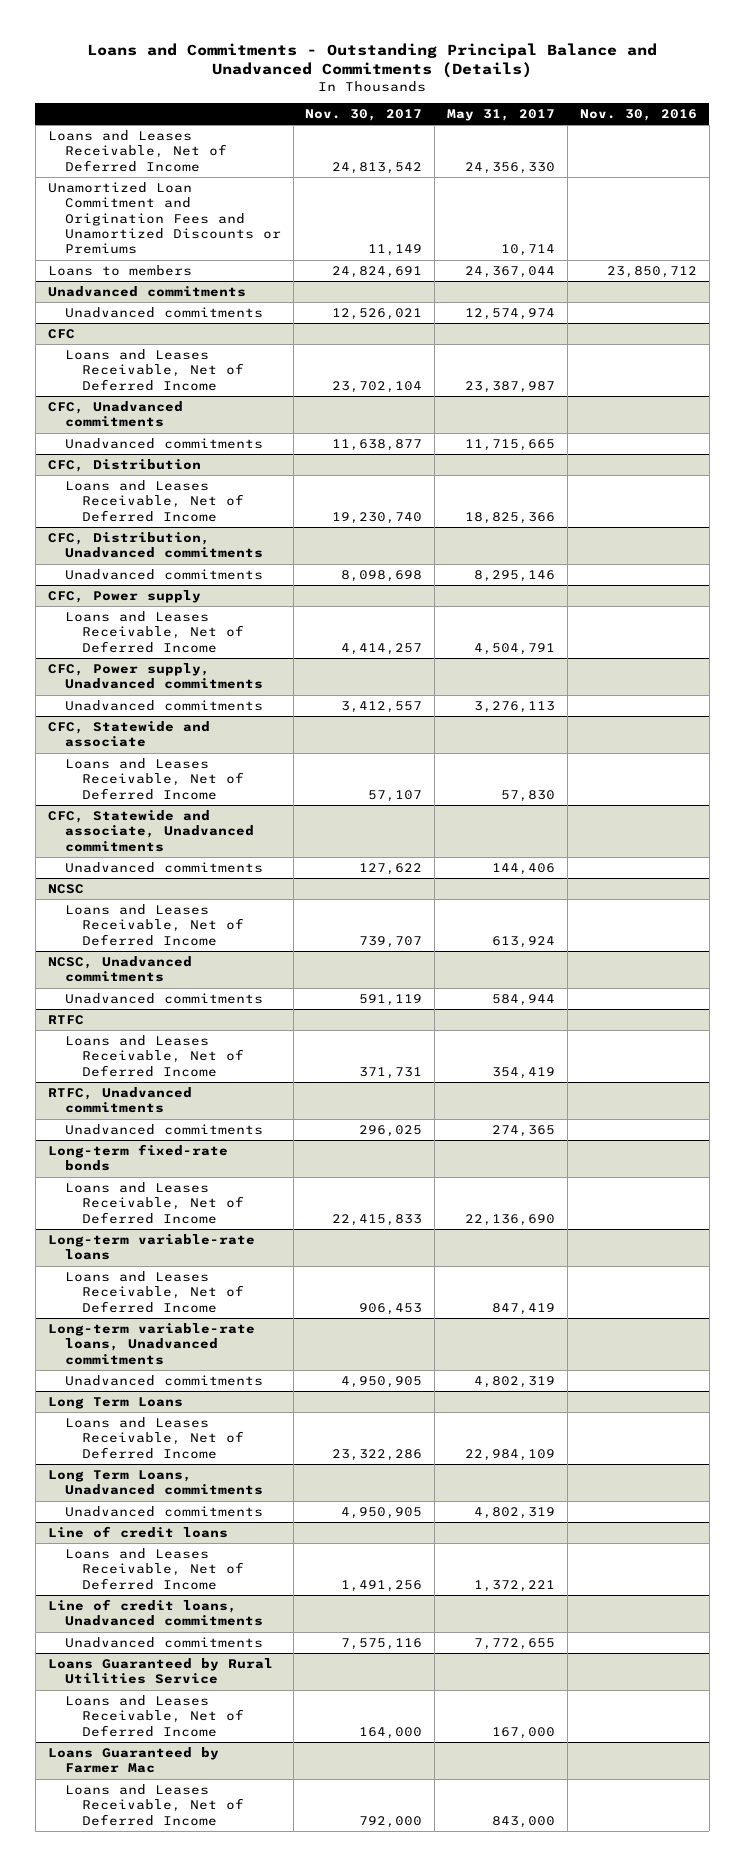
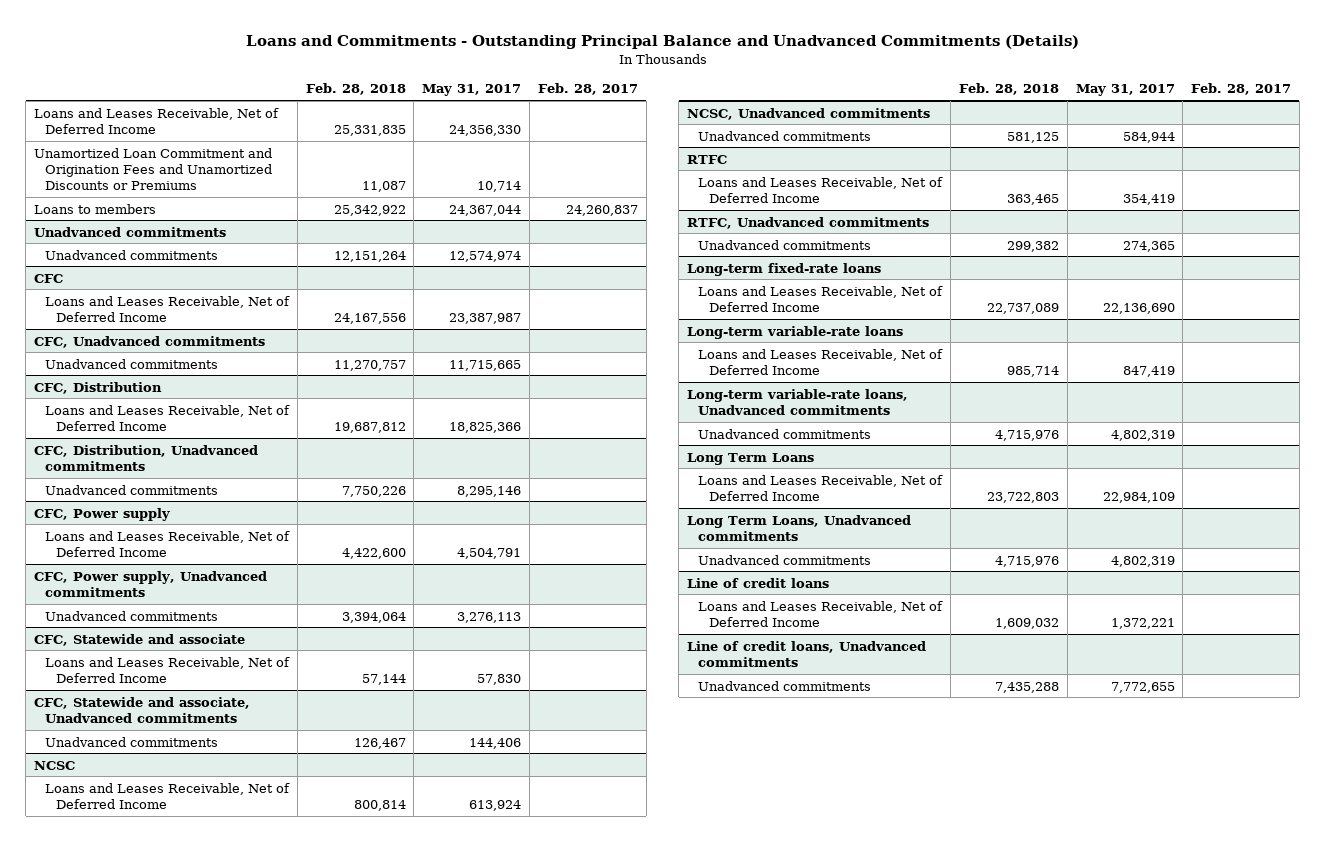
- | Nov. 30, 2017 | May 31, 2017 | Nov. 30, 2016
+ | Feb. 28, 2018 | May 31, 2017 | Feb. 28, 2017
- Long-term fixed-rate bonds
+ Long-term fixed-rate loans
- Loans Guaranteed by Rural Utilities Service
- Loans and Leases Receivable, Net of Deferred Income | 164,000 | 167,000 |
- Loans Guaranteed by Farmer Mac
- Loans and Leases Receivable, Net of Deferred Income | 792,000 | 843,000 |

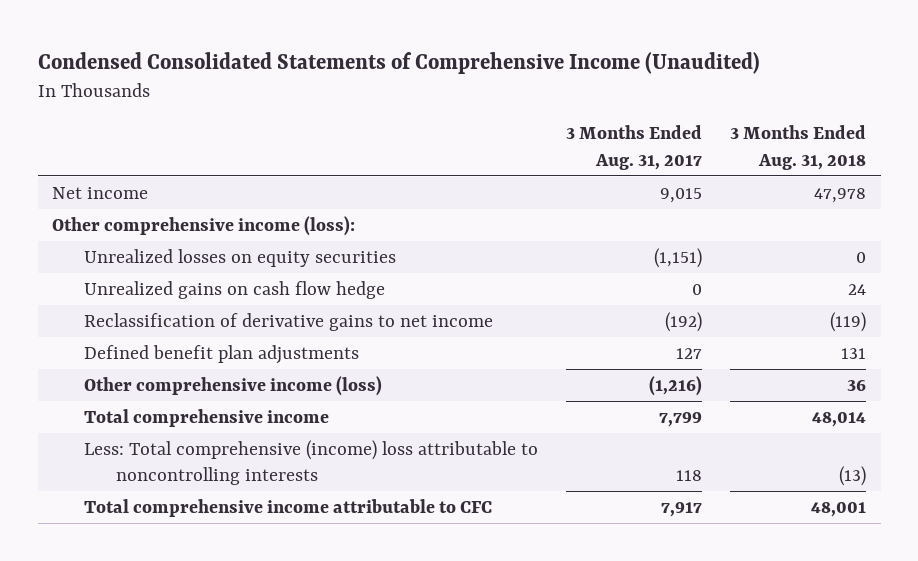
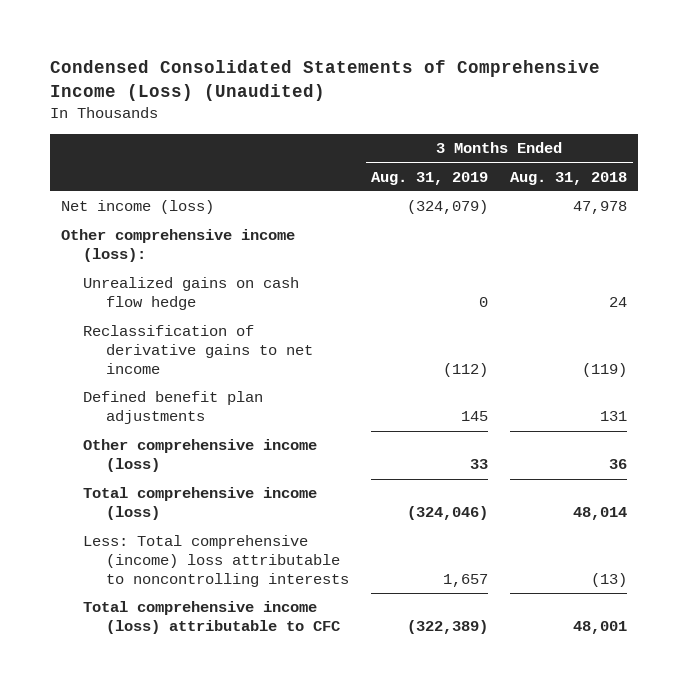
- Condensed Consolidated Statements of Comprehensive Income (Unaudited)
+ Condensed Consolidated Statements of Comprehensive Income (Loss) (Unaudited)
- | 3 Months Ended Aug. 31, 2017 | 3 Months Ended Aug. 31, 2018
+ | 3 Months Ended Aug. 31, 2019 | 3 Months Ended Aug. 31, 2018
- Net income | 9,015 | 47,978
+ Net income (loss) | (324,079) | 47,978
- Unrealized losses on equity securities | (1,151) | 0
- Total comprehensive income | 7,799 | 48,014
+ Total comprehensive income (loss) | (324,046) | 48,014
- Total comprehensive income attributable to CFC | 7,917 | 48,001
+ Total comprehensive income (loss) attributable to CFC | (322,389) | 48,001

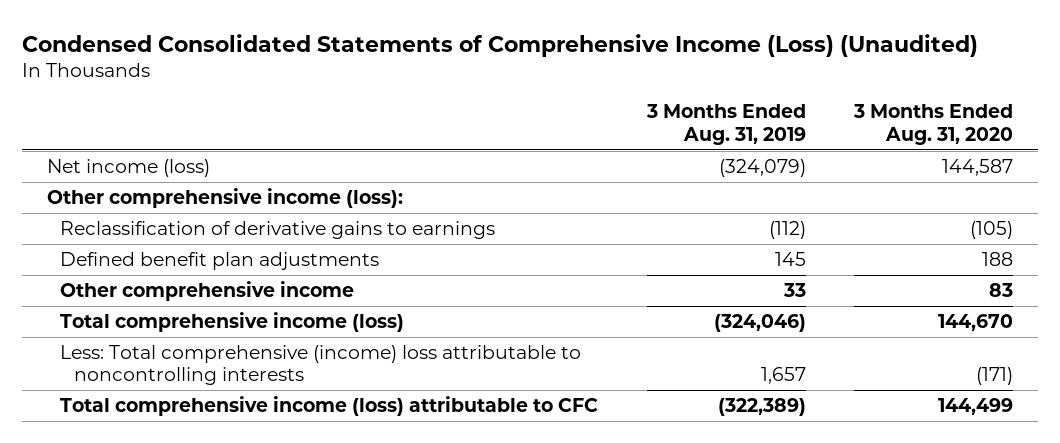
- | 3 Months Ended Aug. 31, 2019 | 3 Months Ended Aug. 31, 2018
+ | 3 Months Ended Aug. 31, 2019 | 3 Months Ended Aug. 31, 2020
- Unrealized gains on cash flow hedge | 0 | 24
- Reclassification of derivative gains to net income | (112) | (119)
+ Reclassification of derivative gains to earnings | (112) | (105)
- Other comprehensive income (loss) | 33 | 36
+ Other comprehensive income | 33 | 83

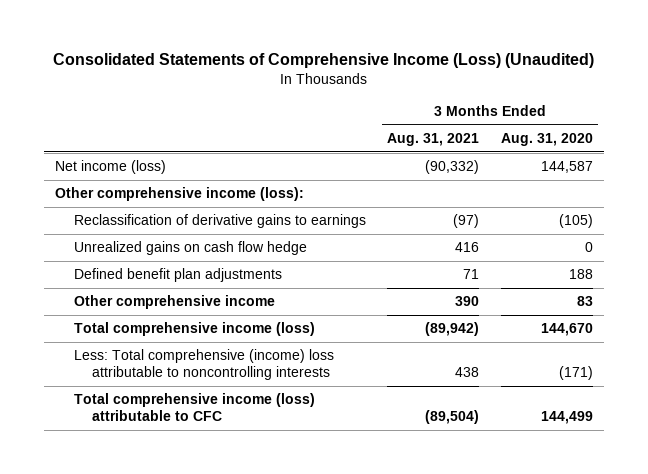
- Condensed Consolidated Statements of Comprehensive Income (Loss) (Unaudited)
+ Consolidated Statements of Comprehensive Income (Loss) (Unaudited)
- | 3 Months Ended Aug. 31, 2019 | 3 Months Ended Aug. 31, 2020
+ | 3 Months Ended Aug. 31, 2021 | 3 Months Ended Aug. 31, 2020
+ Unrealized gains on cash flow hedge | 416 | 0

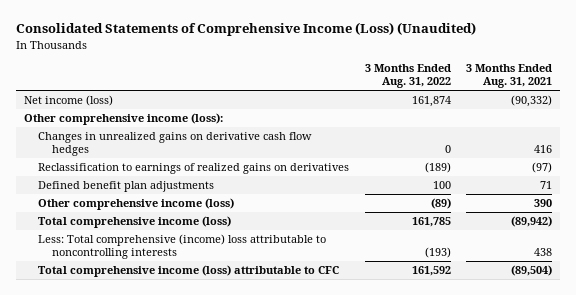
- | 3 Months Ended Aug. 31, 2021 | 3 Months Ended Aug. 31, 2020
+ | 3 Months Ended Aug. 31, 2022 | 3 Months Ended Aug. 31, 2021
- Reclassification of derivative gains to earnings | (97) | (105)
- Unrealized gains on cash flow hedge | 416 | 0
+ Changes in unrealized gains on derivative cash flow hedges | 0 | 416
+ Reclassification to earnings of realized gains on derivatives | (189) | (97)
- Other comprehensive income | 390 | 83
+ Other comprehensive income (loss) | (89) | 390

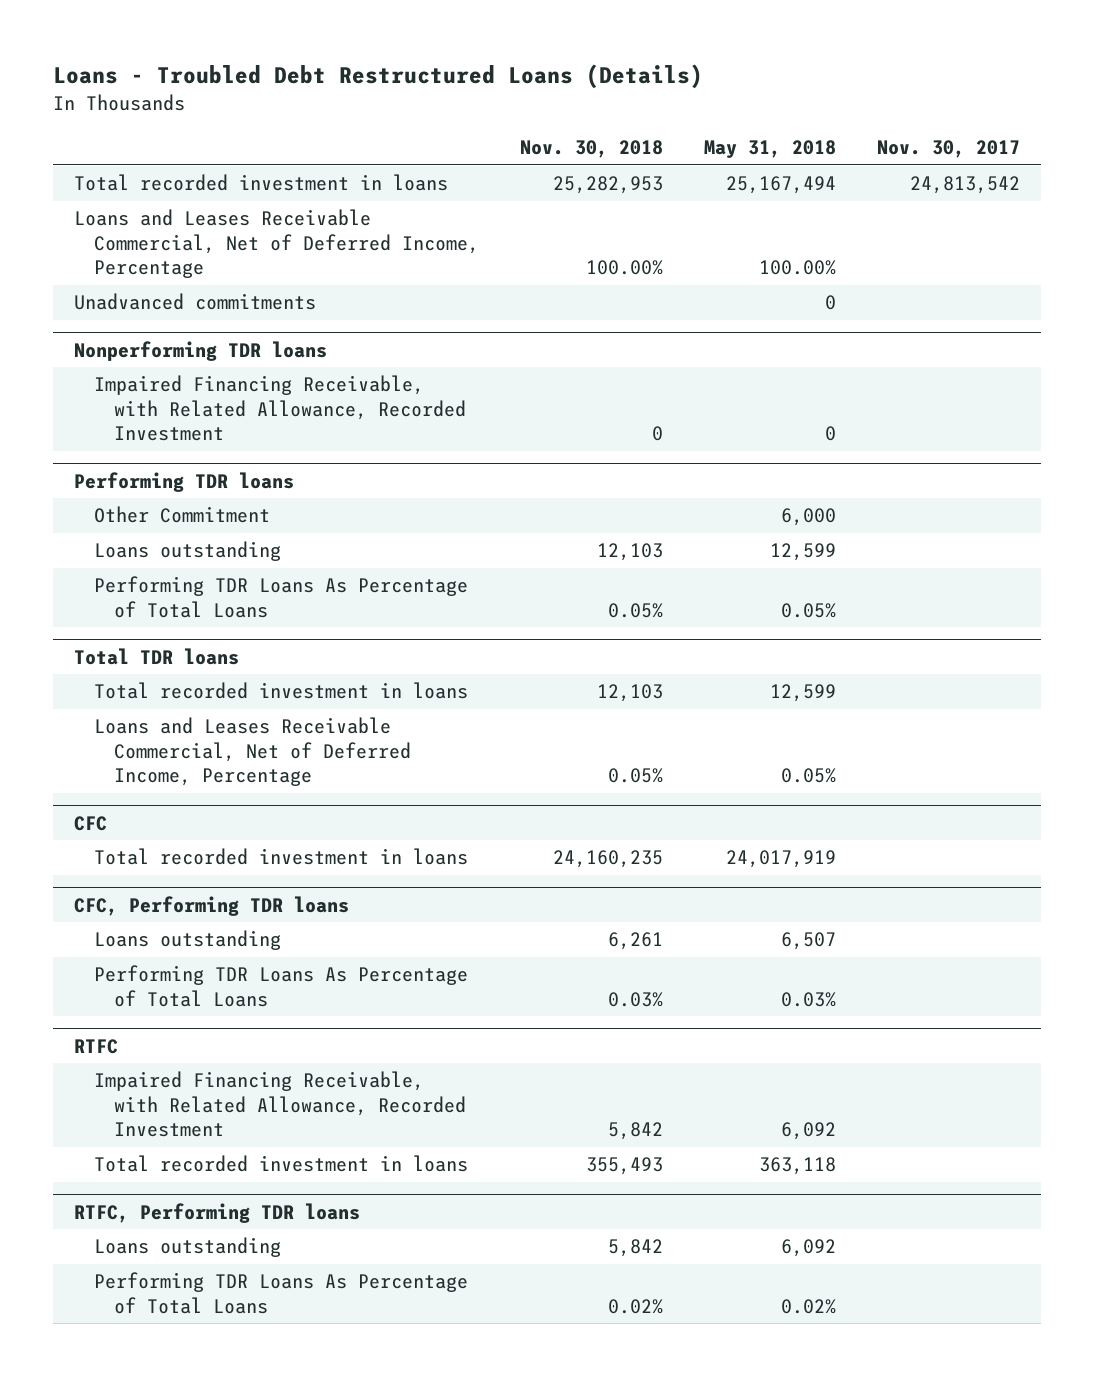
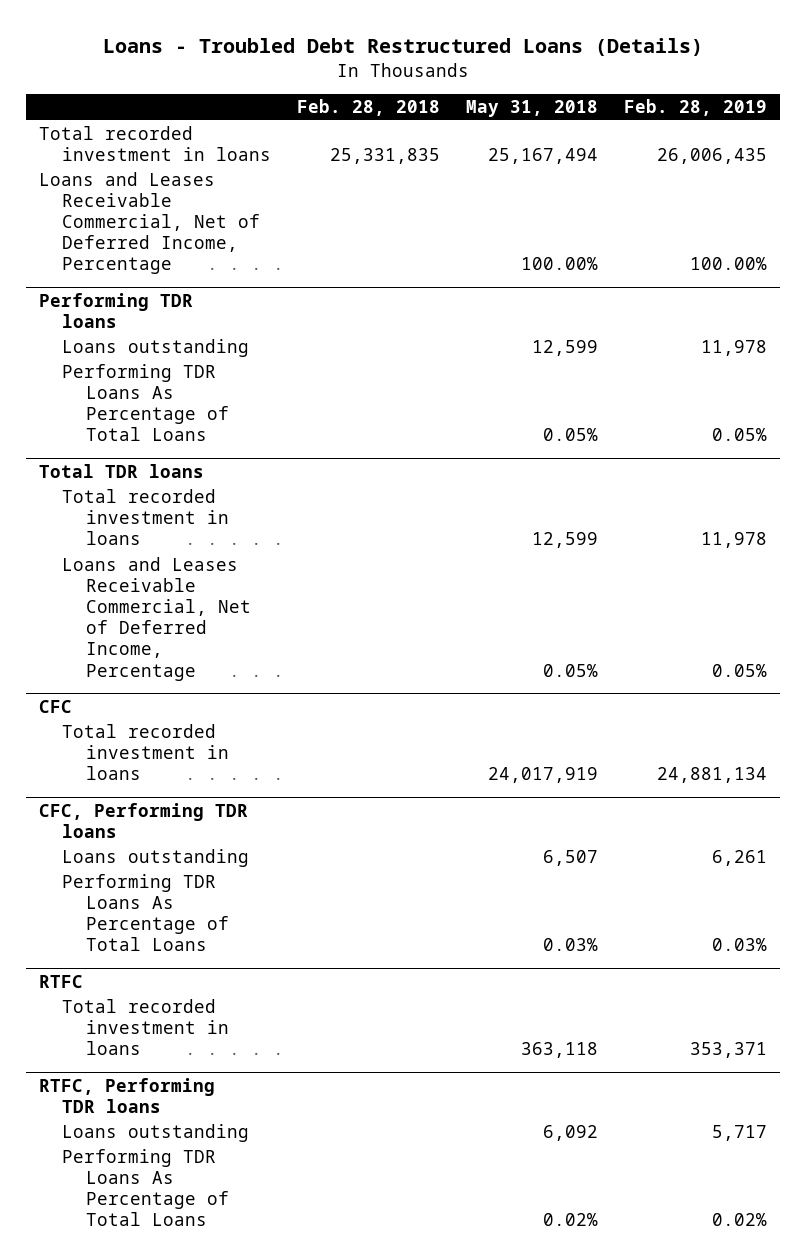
- | Nov. 30, 2018 | May 31, 2018 | Nov. 30, 2017
+ | Feb. 28, 2018 | May 31, 2018 | Feb. 28, 2019
- Unadvanced commitments | | 0 |
- Nonperforming TDR loans
- Impaired Financing Receivable, with Related Allowance, Recorded Investment | 0 | 0 |
@ Performing TDR loans
- Other Commitment | | 6,000 |
@ RTFC
- Impaired Financing Receivable, with Related Allowance, Recorded Investment | 5,842 | 6,092 |

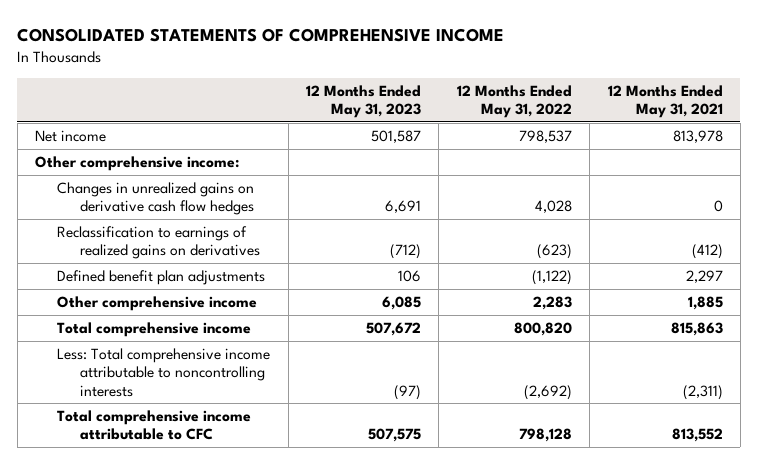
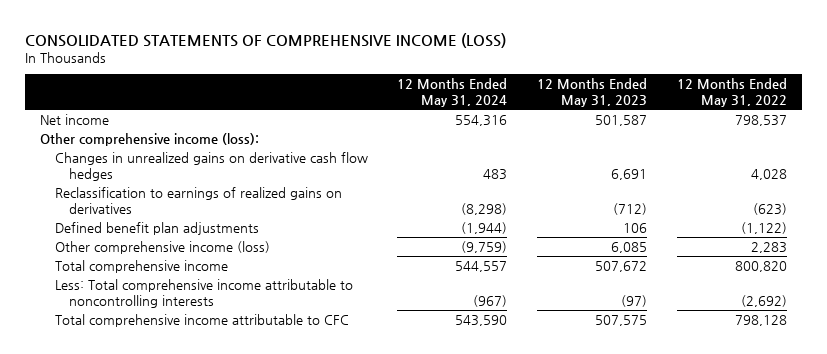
- CONSOLIDATED STATEMENTS OF COMPREHENSIVE INCOME
+ CONSOLIDATED STATEMENTS OF COMPREHENSIVE INCOME (LOSS)
- | 12 Months Ended May 31, 2023 | 12 Months Ended May 31, 2022 | 12 Months Ended May 31, 2021
+ | 12 Months Ended May 31, 2024 | 12 Months Ended May 31, 2023 | 12 Months Ended May 31, 2022
- Other comprehensive income:
+ Other comprehensive income (loss):
- Other comprehensive income | 6,085 | 2,283 | 1,885
+ Other comprehensive income (loss) | (9,759) | 6,085 | 2,283

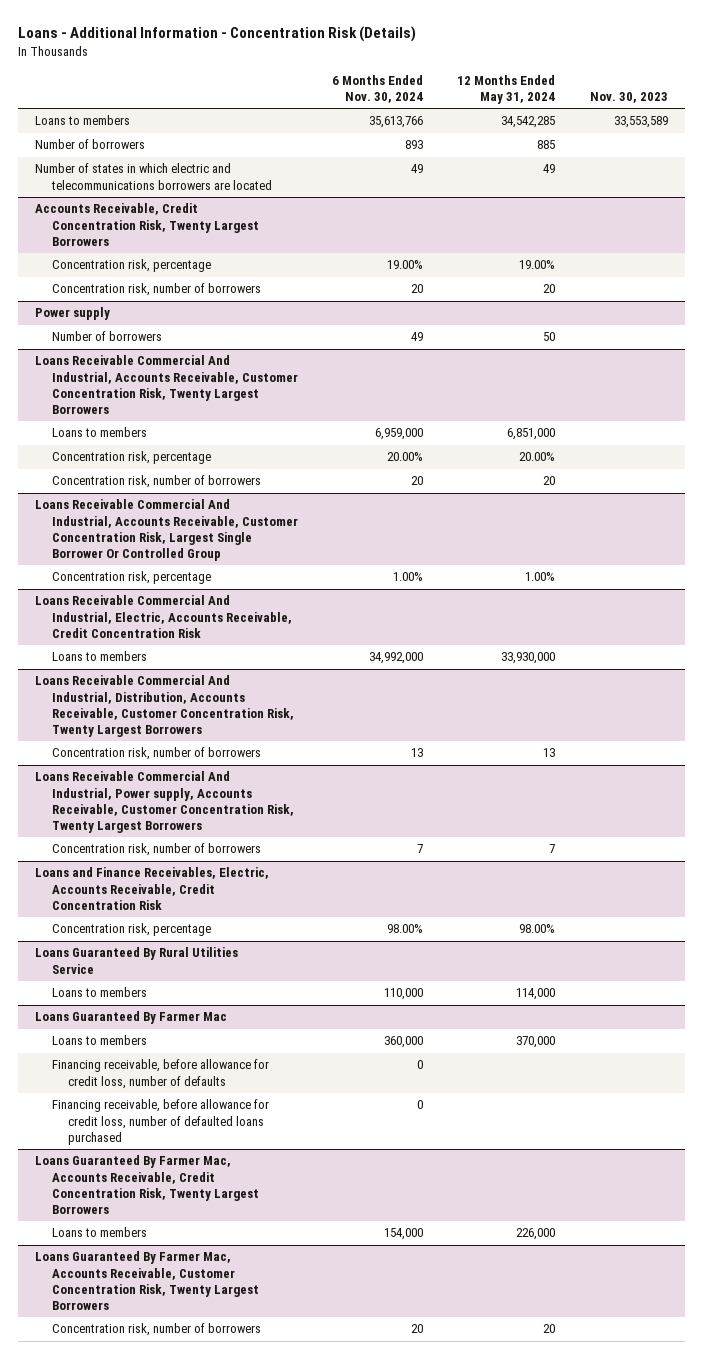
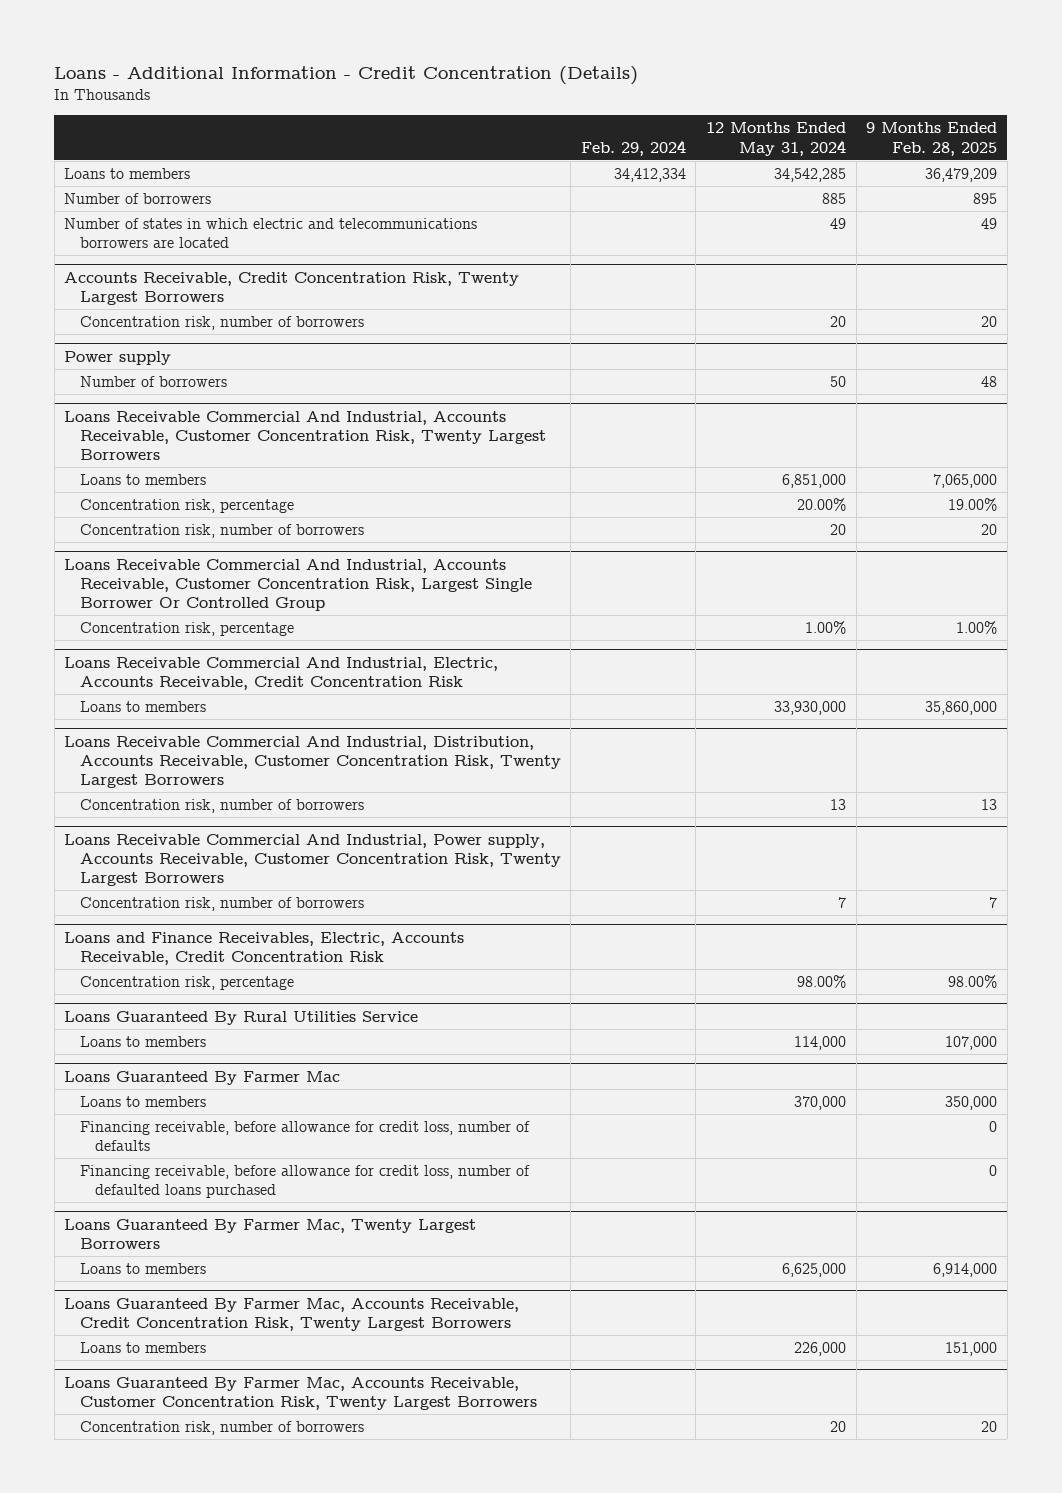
- Loans - Additional Information - Concentration Risk (Details)
+ Loans - Additional Information - Credit Concentration (Details)
- | 6 Months Ended Nov. 30, 2024 | 12 Months Ended May 31, 2024 | Nov. 30, 2023
+ | Feb. 29, 2024 | 12 Months Ended May 31, 2024 | 9 Months Ended Feb. 28, 2025
@ Accounts Receivable, Credit Concentration Risk, Twenty Largest Borrowers
- Concentration risk, percentage | 19.00% | 19.00% |
+ Loans Guaranteed By Farmer Mac, Twenty Largest Borrowers
+ Loans to members | | 6,625,000 | 6,914,000

